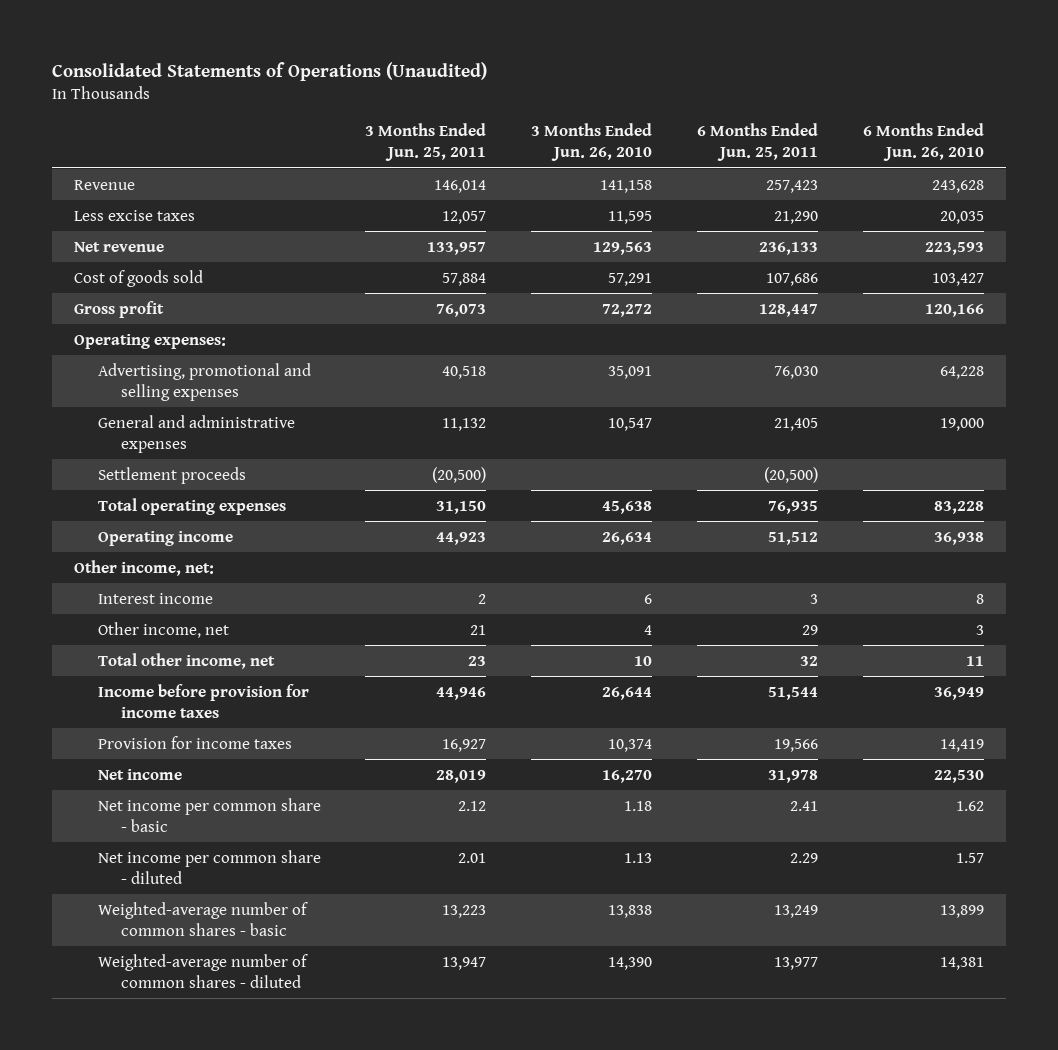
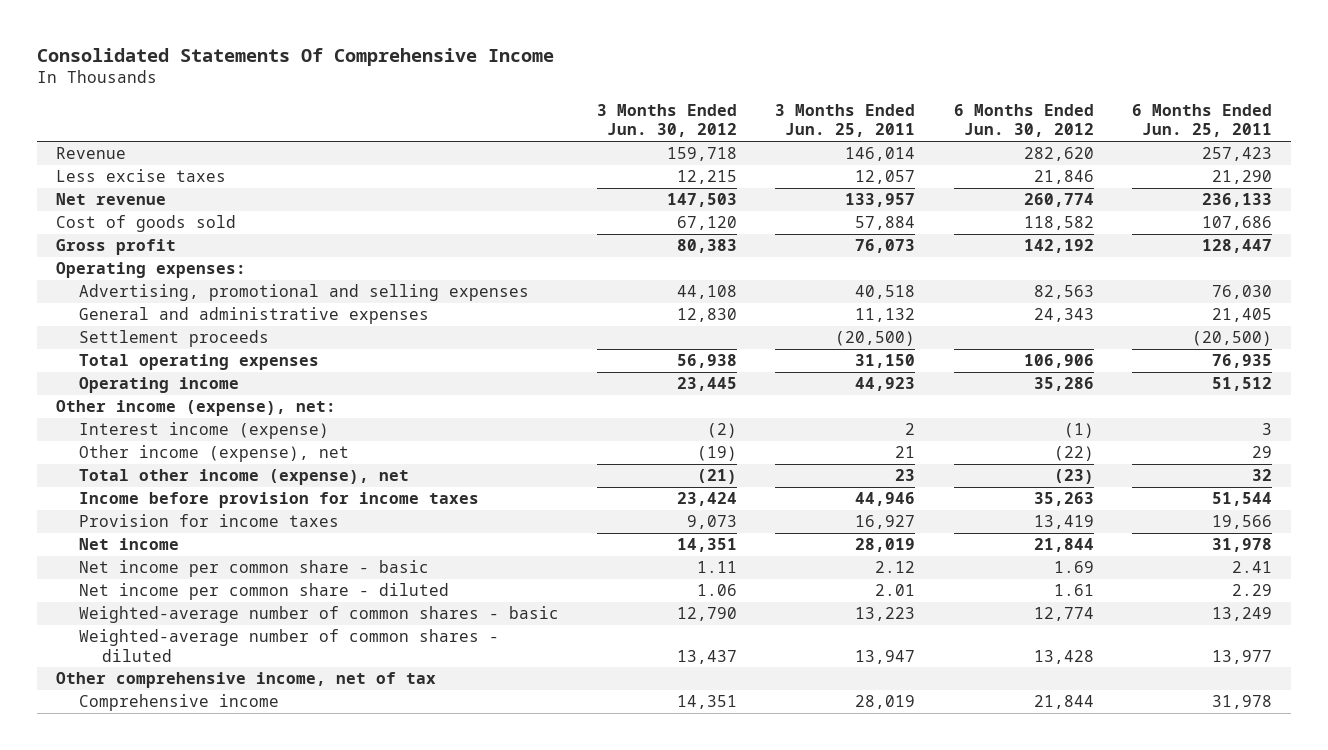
- Consolidated Statements of Operations (Unaudited)
+ Consolidated Statements Of Comprehensive Income
- | 3 Months Ended Jun. 25, 2011 | 3 Months Ended Jun. 26, 2010 | 6 Months Ended Jun. 25, 2011 | 6 Months Ended Jun. 26, 2010
+ | 3 Months Ended Jun. 30, 2012 | 3 Months Ended Jun. 25, 2011 | 6 Months Ended Jun. 30, 2012 | 6 Months Ended Jun. 25, 2011
- Other income, net:
- Interest income | 2 | 6 | 3 | 8
- Other income, net | 21 | 4 | 29 | 3
- Total other income, net | 23 | 10 | 32 | 11
+ Other income (expense), net:
+ Interest income (expense) | (2) | 2 | (1) | 3
+ Other income (expense), net | (19) | 21 | (22) | 29
+ Total other income (expense), net | (21) | 23 | (23) | 32
+ Other comprehensive income, net of tax
+ Comprehensive income | 14,351 | 28,019 | 21,844 | 31,978

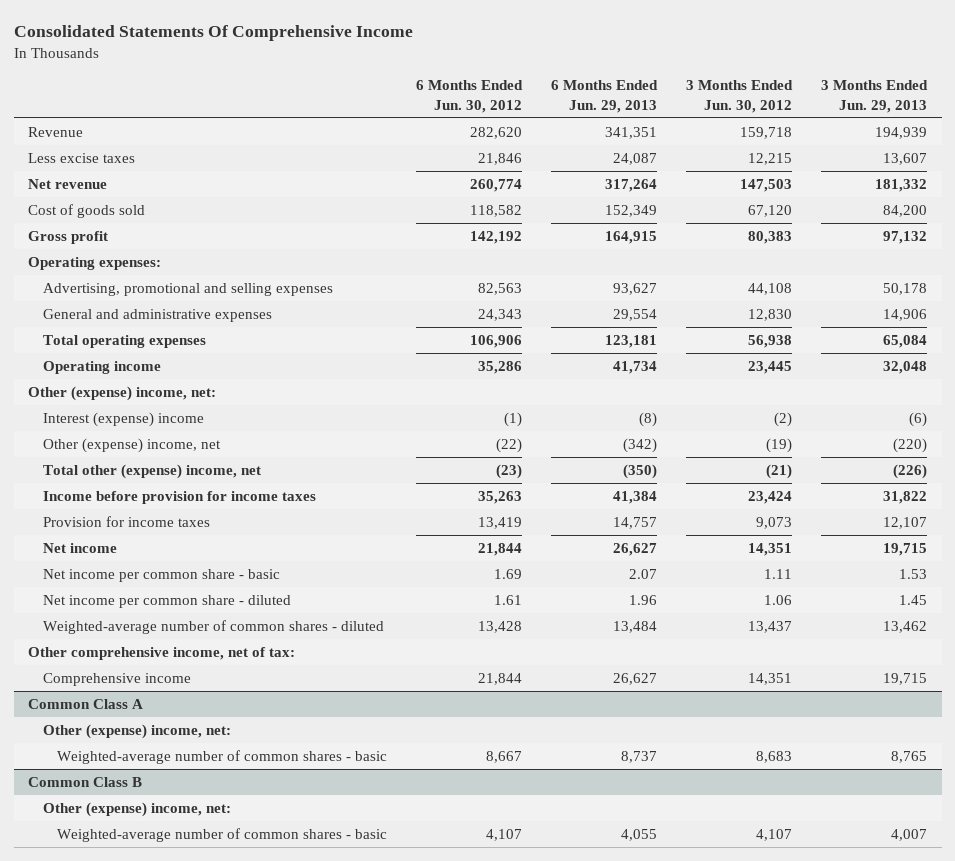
- | 3 Months Ended Jun. 30, 2012 | 3 Months Ended Jun. 25, 2011 | 6 Months Ended Jun. 30, 2012 | 6 Months Ended Jun. 25, 2011
+ | 6 Months Ended Jun. 30, 2012 | 6 Months Ended Jun. 29, 2013 | 3 Months Ended Jun. 30, 2012 | 3 Months Ended Jun. 29, 2013
- Settlement proceeds | | (20,500) | | (20,500)
- Other income (expense), net:
- Interest income (expense) | (2) | 2 | (1) | 3
- Other income (expense), net | (19) | 21 | (22) | 29
- Total other income (expense), net | (21) | 23 | (23) | 32
+ Other (expense) income, net:
+ Interest (expense) income | (1) | (8) | (2) | (6)
+ Other (expense) income, net | (22) | (342) | (19) | (220)
+ Total other (expense) income, net | (23) | (350) | (21) | (226)
- Weighted-average number of common shares - basic | 12,790 | 13,223 | 12,774 | 13,249
- Other comprehensive income, net of tax
+ Other comprehensive income, net of tax:
+ Common Class A
+ Other (expense) income, net:
+ Weighted-average number of common shares - basic | 8,667 | 8,737 | 8,683 | 8,765
+ Common Class B
+ Other (expense) income, net:
+ Weighted-average number of common shares - basic | 4,107 | 4,055 | 4,107 | 4,007

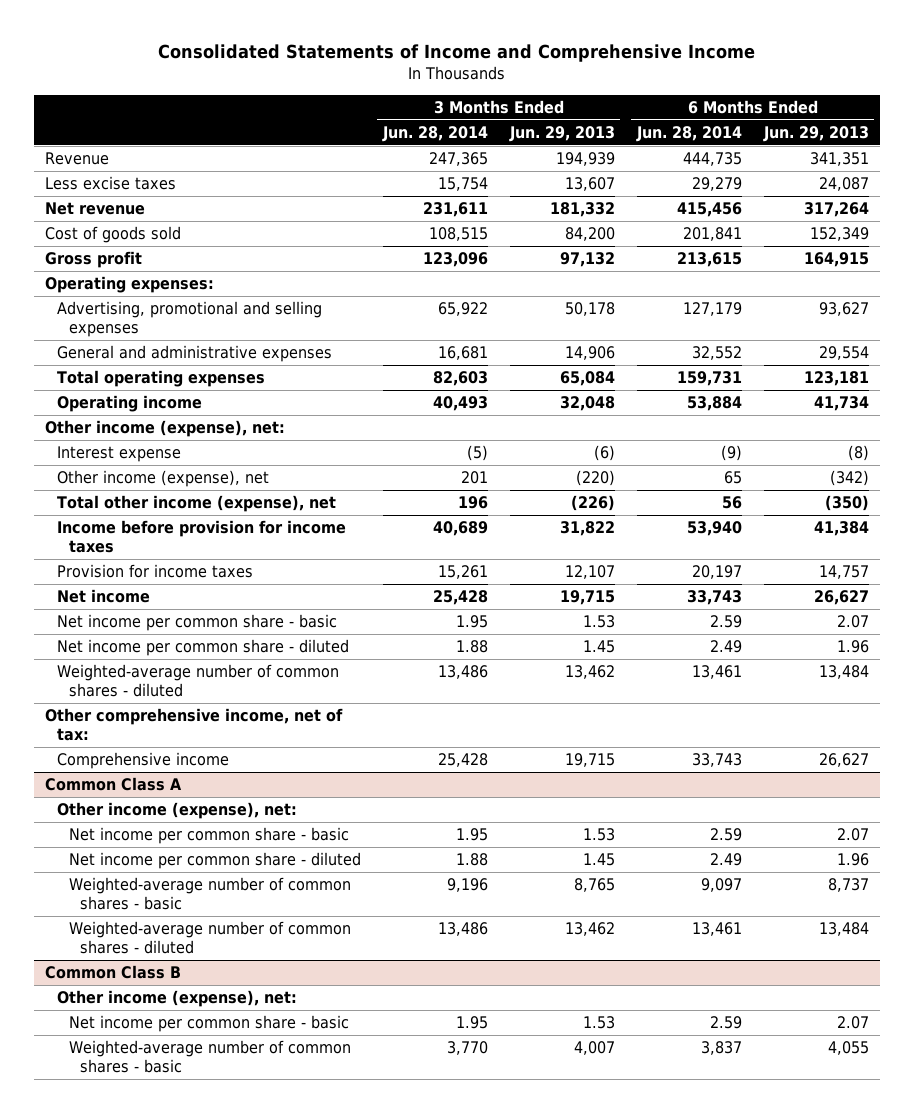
- Consolidated Statements Of Comprehensive Income
+ Consolidated Statements of Income and Comprehensive Income
- | 6 Months Ended Jun. 30, 2012 | 6 Months Ended Jun. 29, 2013 | 3 Months Ended Jun. 30, 2012 | 3 Months Ended Jun. 29, 2013
+ | 3 Months Ended Jun. 28, 2014 | 3 Months Ended Jun. 29, 2013 | 6 Months Ended Jun. 28, 2014 | 6 Months Ended Jun. 29, 2013
- Other (expense) income, net:
- Interest (expense) income | (1) | (8) | (2) | (6)
- Other (expense) income, net | (22) | (342) | (19) | (220)
- Total other (expense) income, net | (23) | (350) | (21) | (226)
+ Other income (expense), net:
+ Interest expense | (5) | (6) | (9) | (8)
+ Other income (expense), net | 201 | (220) | 65 | (342)
+ Total other income (expense), net | 196 | (226) | 56 | (350)
@ Common Class A
- Other (expense) income, net:
+ Other income (expense), net:
+ Net income per common share - basic | 1.95 | 1.53 | 2.59 | 2.07
+ Net income per common share - diluted | 1.88 | 1.45 | 2.49 | 1.96
+ Weighted-average number of common shares - diluted | 13,486 | 13,462 | 13,461 | 13,484
@ Common Class B
- Other (expense) income, net:
+ Other income (expense), net:
+ Net income per common share - basic | 1.95 | 1.53 | 2.59 | 2.07

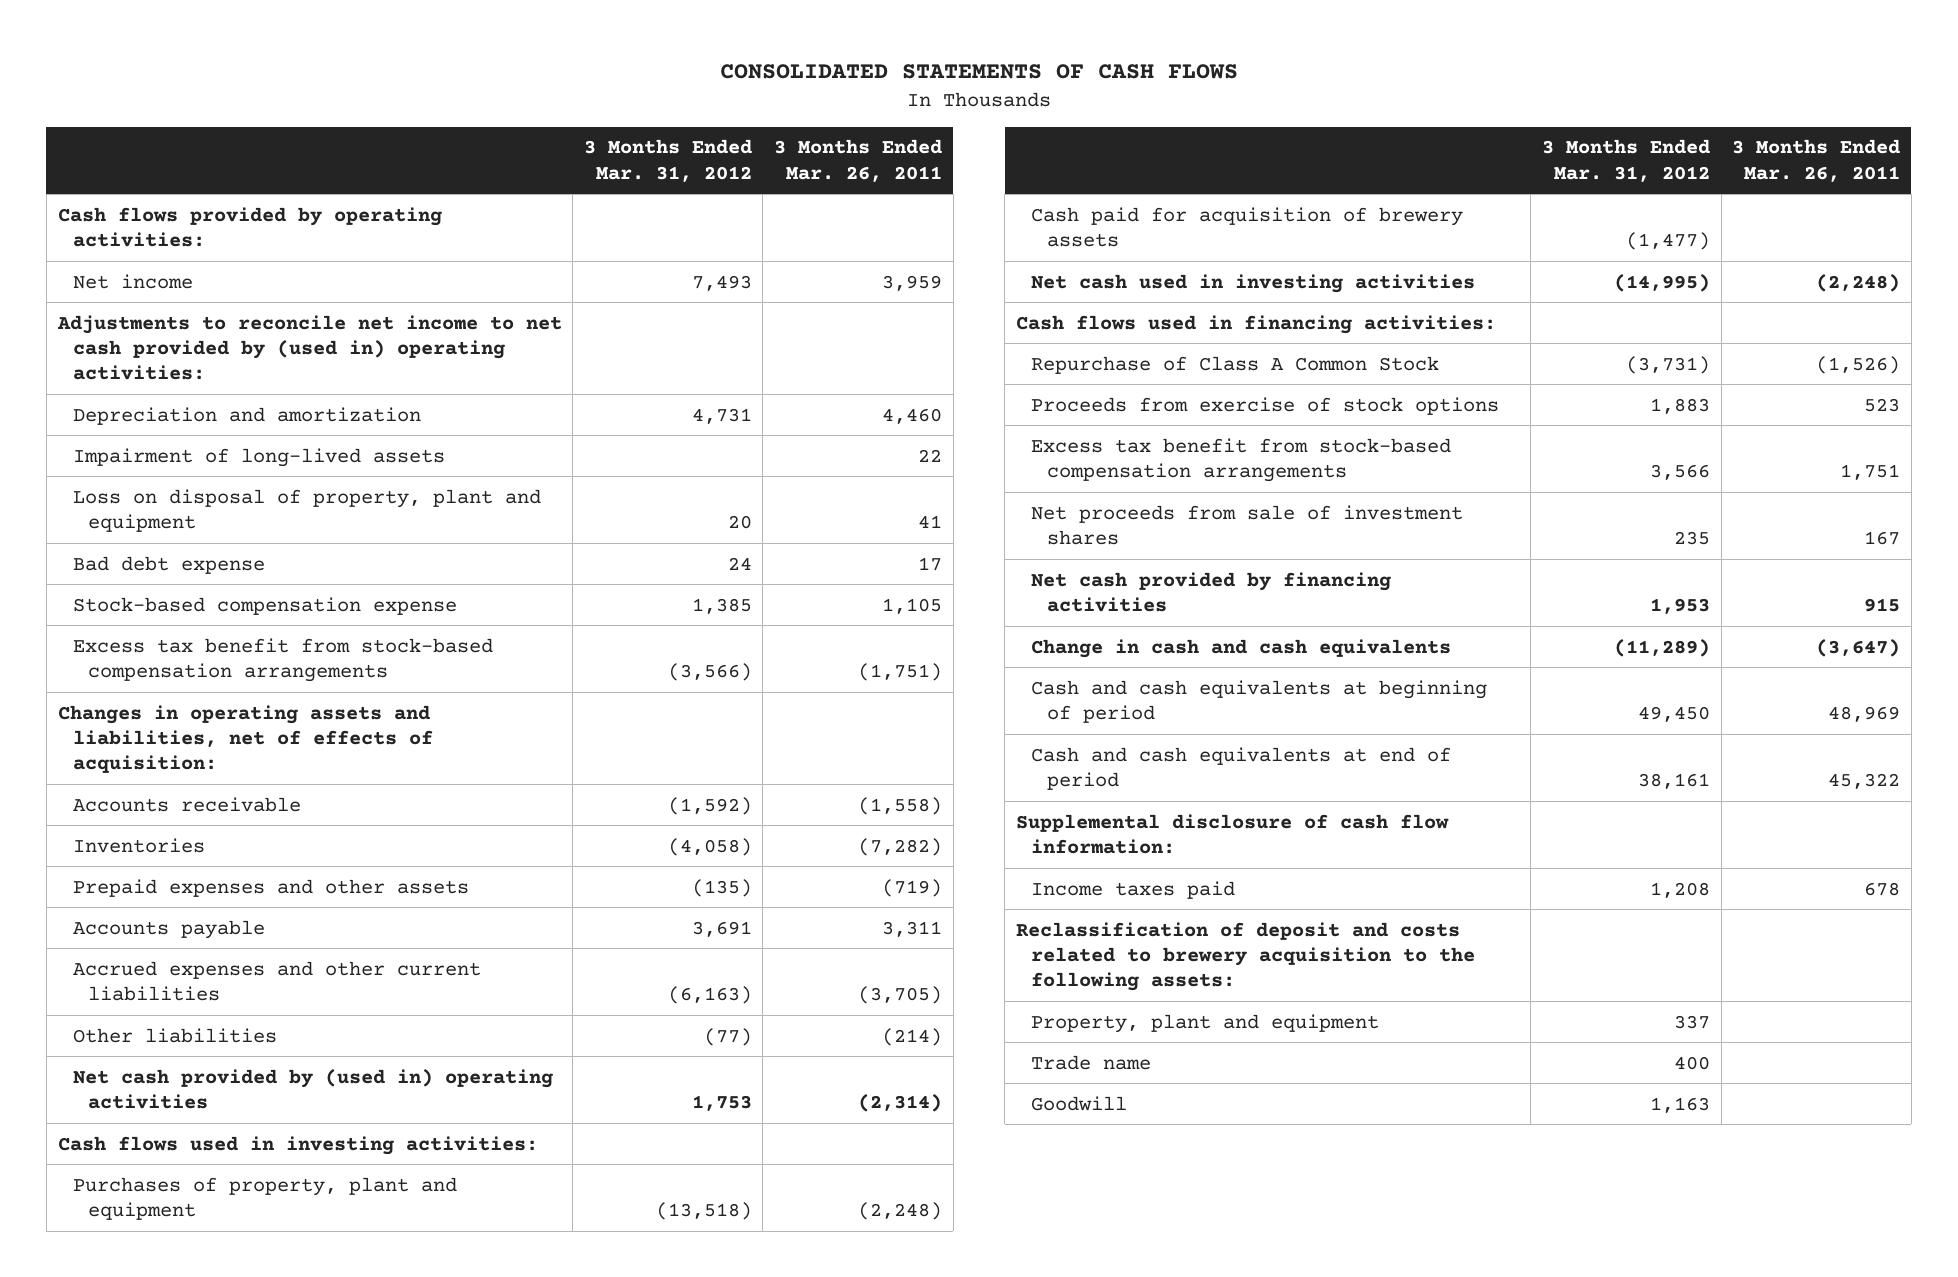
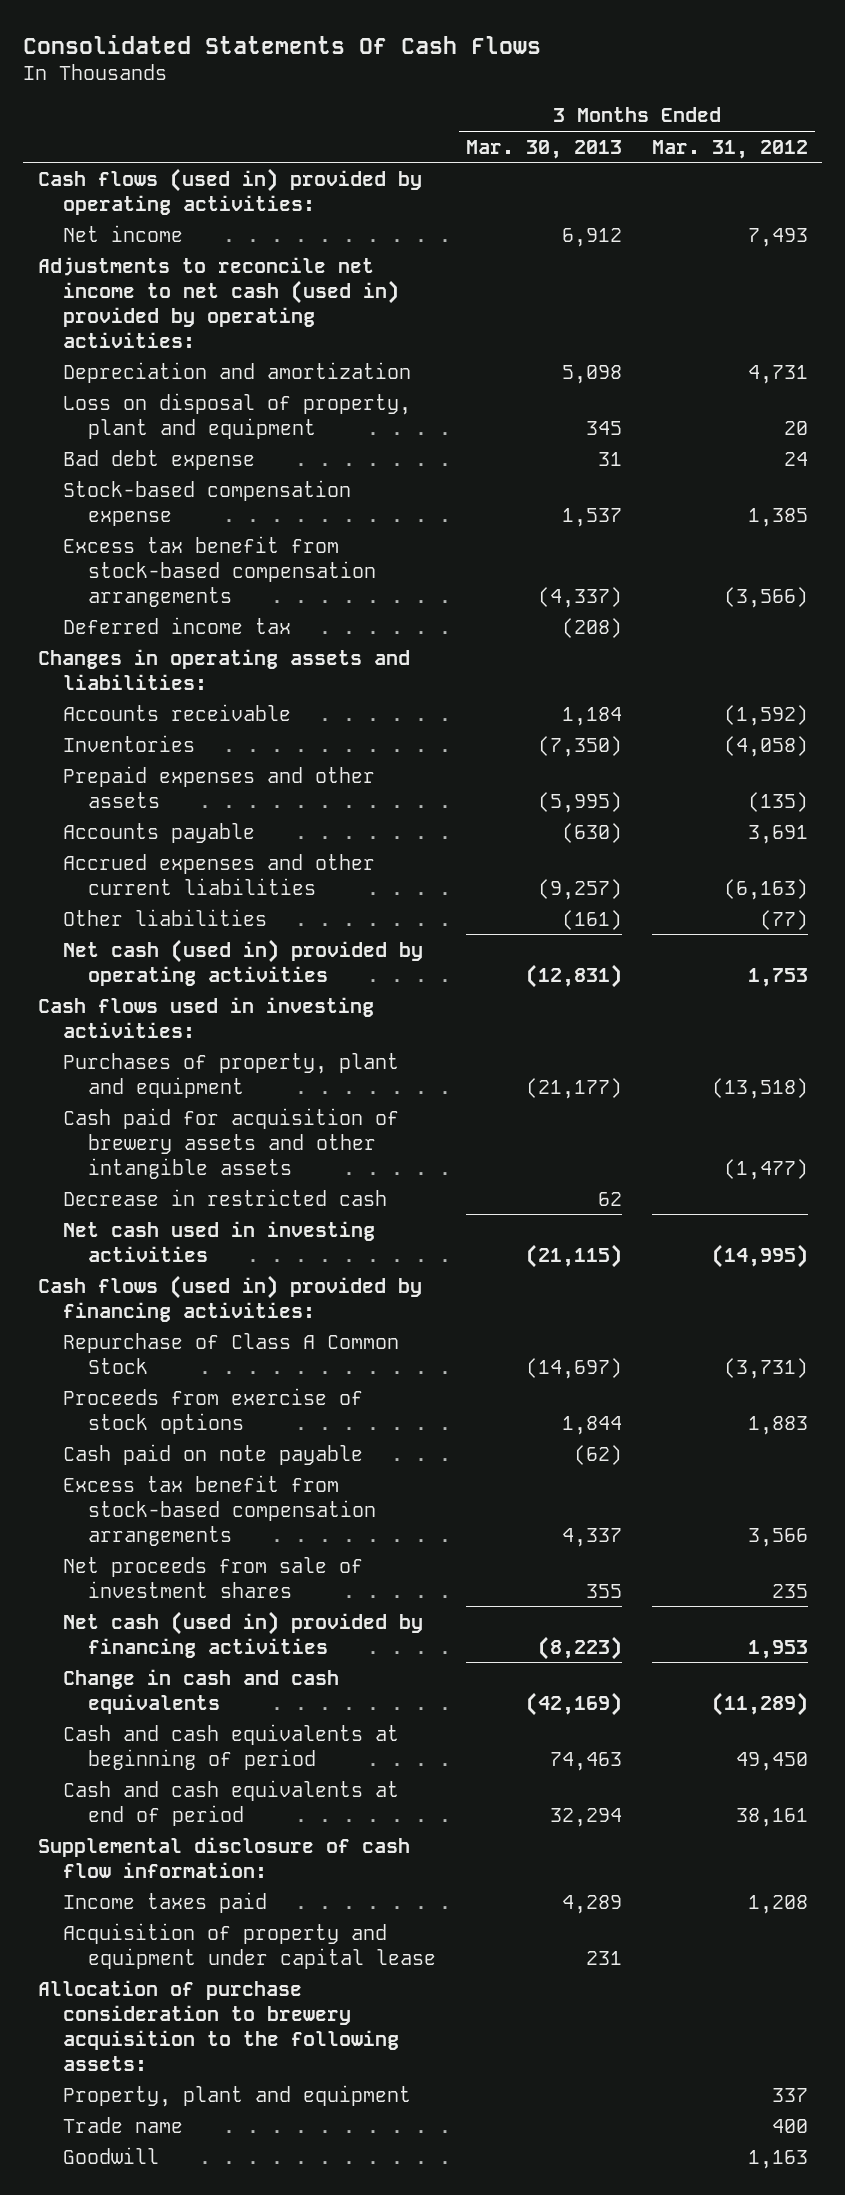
- CONSOLIDATED STATEMENTS OF CASH FLOWS
+ Consolidated Statements Of Cash Flows
- | 3 Months Ended Mar. 31, 2012 | 3 Months Ended Mar. 26, 2011
+ | 3 Months Ended Mar. 30, 2013 | 3 Months Ended Mar. 31, 2012
- Cash flows provided by operating activities:
+ Cash flows (used in) provided by operating activities:
- Adjustments to reconcile net income to net cash provided by (used in) operating activities:
+ Adjustments to reconcile net income to net cash (used in) provided by operating activities:
- Impairment of long-lived assets | | 22
- Changes in operating assets and liabilities, net of effects of acquisition:
+ Deferred income tax | (208) |
+ Changes in operating assets and liabilities:
- Net cash provided by (used in) operating activities | 1,753 | (2,314)
+ Net cash (used in) provided by operating activities | (12,831) | 1,753
- Cash paid for acquisition of brewery assets | (1,477) |
+ Cash paid for acquisition of brewery assets and other intangible assets | | (1,477)
+ Decrease in restricted cash | 62 |
- Cash flows used in financing activities:
+ Cash flows (used in) provided by financing activities:
+ Cash paid on note payable | (62) |
- Net cash provided by financing activities | 1,953 | 915
+ Net cash (used in) provided by financing activities | (8,223) | 1,953
- Reclassification of deposit and costs related to brewery acquisition to the following assets:
+ Acquisition of property and equipment under capital lease | 231 |
+ Allocation of purchase consideration to brewery acquisition to the following assets:

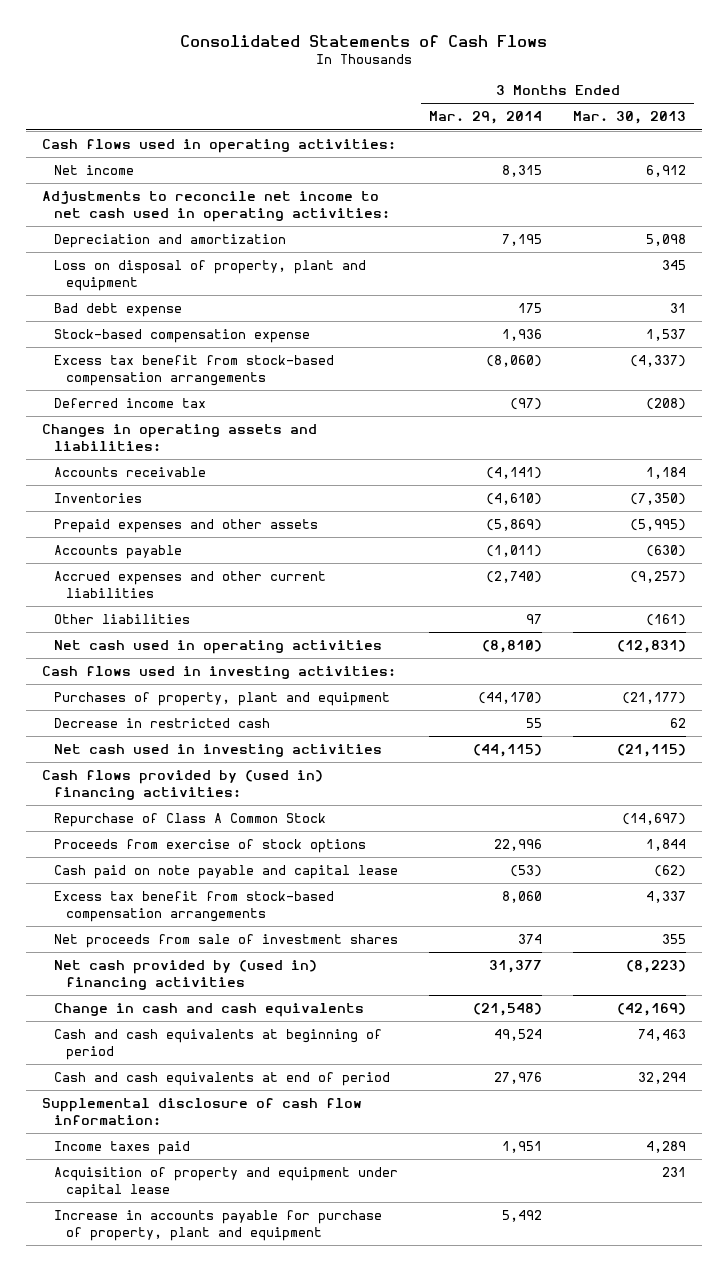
- Consolidated Statements Of Cash Flows
+ Consolidated Statements of Cash Flows
- | 3 Months Ended Mar. 30, 2013 | 3 Months Ended Mar. 31, 2012
+ | 3 Months Ended Mar. 29, 2014 | 3 Months Ended Mar. 30, 2013
- Cash flows (used in) provided by operating activities:
+ Cash flows used in operating activities:
- Adjustments to reconcile net income to net cash (used in) provided by operating activities:
+ Adjustments to reconcile net income to net cash used in operating activities:
- Net cash (used in) provided by operating activities | (12,831) | 1,753
+ Net cash used in operating activities | (8,810) | (12,831)
- Cash paid for acquisition of brewery assets and other intangible assets | | (1,477)
- Cash flows (used in) provided by financing activities:
+ Cash flows provided by (used in) financing activities:
- Cash paid on note payable | (62) |
+ Cash paid on note payable and capital lease | (53) | (62)
- Net cash (used in) provided by financing activities | (8,223) | 1,953
+ Net cash provided by (used in) financing activities | 31,377 | (8,223)
- Allocation of purchase consideration to brewery acquisition to the following assets:
- Property, plant and equipment | | 337
- Trade name | | 400
- Goodwill | | 1,163
+ Increase in accounts payable for purchase of property, plant and equipment | 5,492 |

